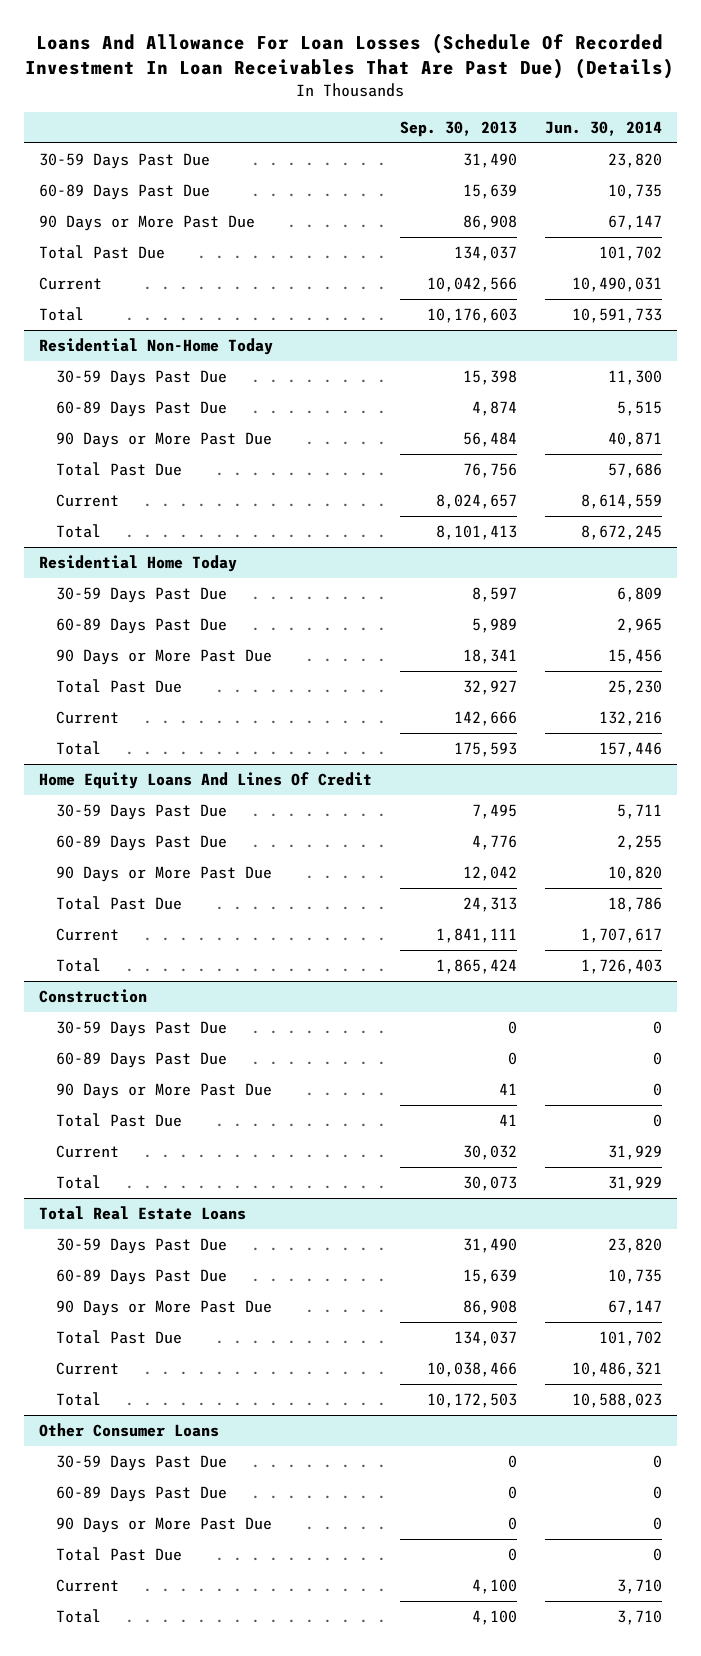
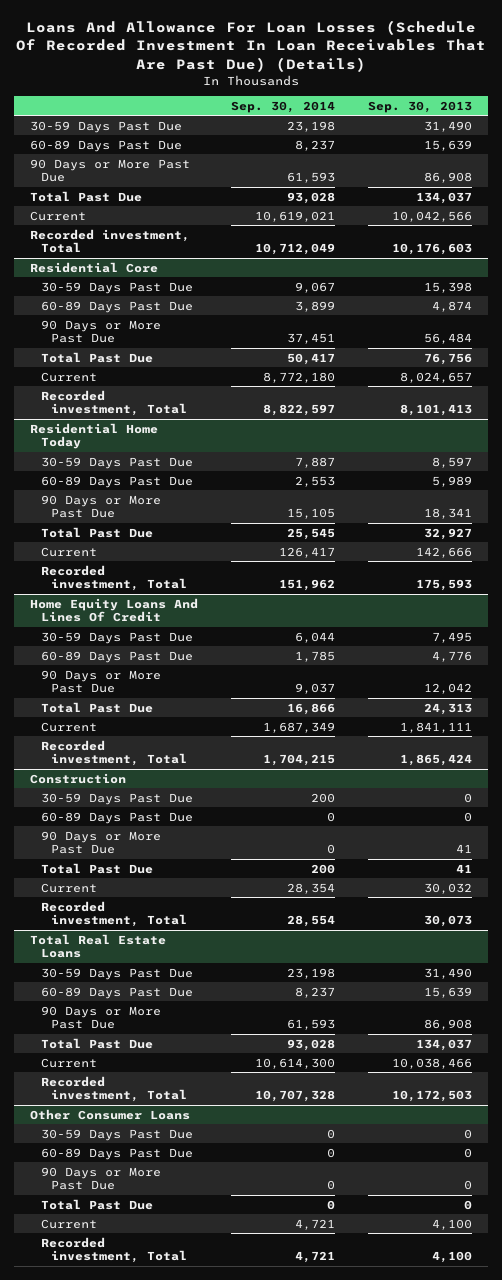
- | Sep. 30, 2013 | Jun. 30, 2014
+ | Sep. 30, 2014 | Sep. 30, 2013
- Total | 10,176,603 | 10,591,733
- Residential Non-Home Today
+ Recorded investment, Total | 10,712,049 | 10,176,603
+ Residential Core
- Total | 8,101,413 | 8,672,245
+ Recorded investment, Total | 8,822,597 | 8,101,413
@ Residential Home Today
- Total | 175,593 | 157,446
+ Recorded investment, Total | 151,962 | 175,593
@ Home Equity Loans And Lines Of Credit
- Total | 1,865,424 | 1,726,403
+ Recorded investment, Total | 1,704,215 | 1,865,424
@ Construction
- Total | 30,073 | 31,929
+ Recorded investment, Total | 28,554 | 30,073
@ Total Real Estate Loans
- Total | 10,172,503 | 10,588,023
+ Recorded investment, Total | 10,707,328 | 10,172,503
@ Other Consumer Loans
- Total | 4,100 | 3,710
+ Recorded investment, Total | 4,721 | 4,100

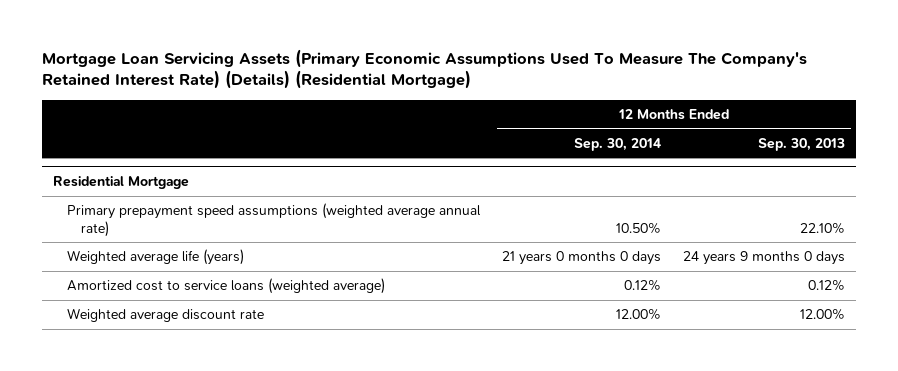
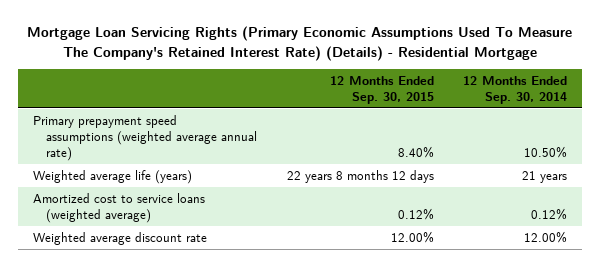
- Mortgage Loan Servicing Assets (Primary Economic Assumptions Used To Measure The Company's Retained Interest Rate) (Details) (Residential Mortgage)
+ Mortgage Loan Servicing Rights (Primary Economic Assumptions Used To Measure The Company's Retained Interest Rate) (Details) - Residential Mortgage
- | 12 Months Ended Sep. 30, 2014 | 12 Months Ended Sep. 30, 2013
+ | 12 Months Ended Sep. 30, 2015 | 12 Months Ended Sep. 30, 2014
- Residential Mortgage
- Weighted average life (years) | 21 years 0 months 0 days | 24 years 9 months 0 days
+ Weighted average life (years) | 22 years 8 months 12 days | 21 years

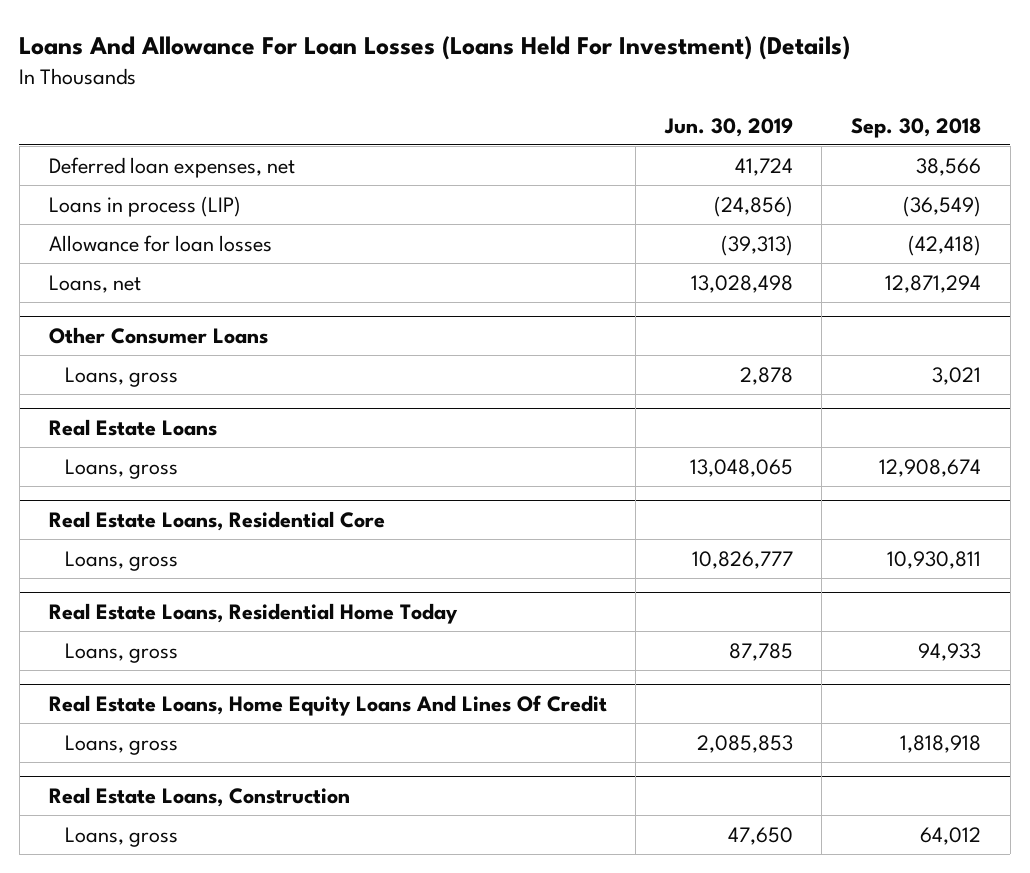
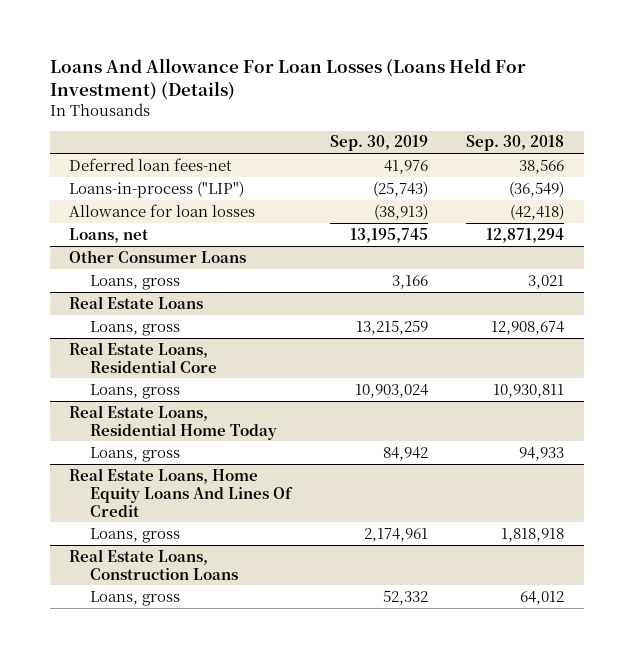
- | Jun. 30, 2019 | Sep. 30, 2018
+ | Sep. 30, 2019 | Sep. 30, 2018
- Deferred loan expenses, net | 41,724 | 38,566
- Loans in process (LIP) | (24,856) | (36,549)
+ Deferred loan fees-net | 41,976 | 38,566
+ Loans-in-process ("LIP") | (25,743) | (36,549)
- Real Estate Loans, Construction
+ Real Estate Loans, Construction Loans

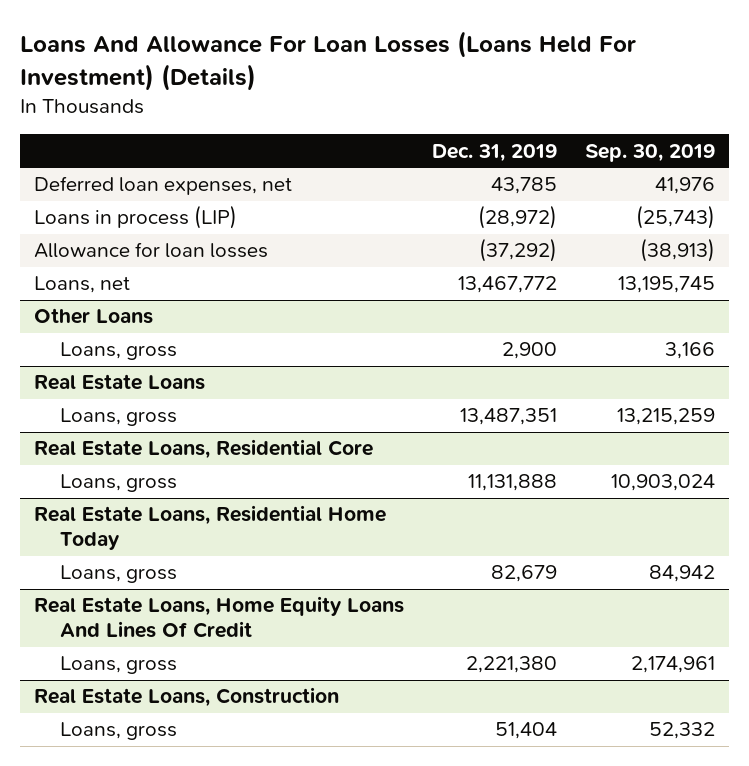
- | Sep. 30, 2019 | Sep. 30, 2018
+ | Dec. 31, 2019 | Sep. 30, 2019
- Deferred loan fees-net | 41,976 | 38,566
- Loans-in-process ("LIP") | (25,743) | (36,549)
+ Deferred loan expenses, net | 43,785 | 41,976
+ Loans in process (LIP) | (28,972) | (25,743)
- Other Consumer Loans
+ Other Loans
- Real Estate Loans, Construction Loans
+ Real Estate Loans, Construction

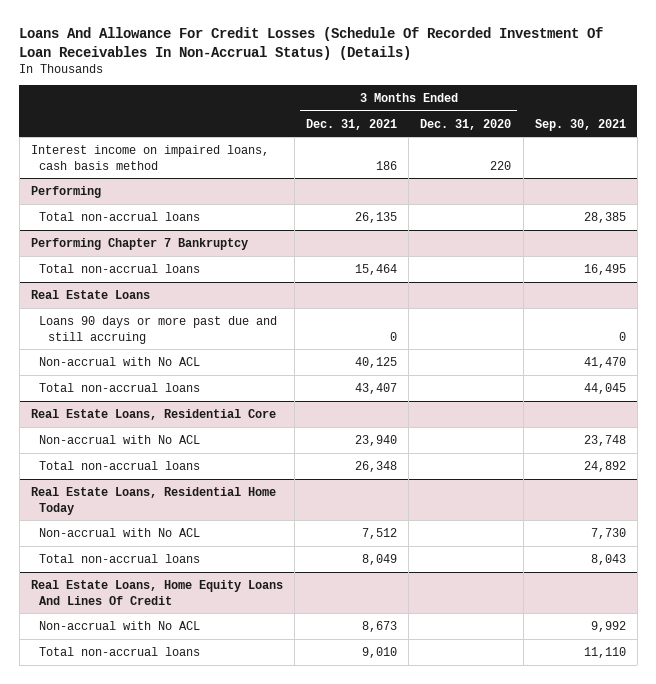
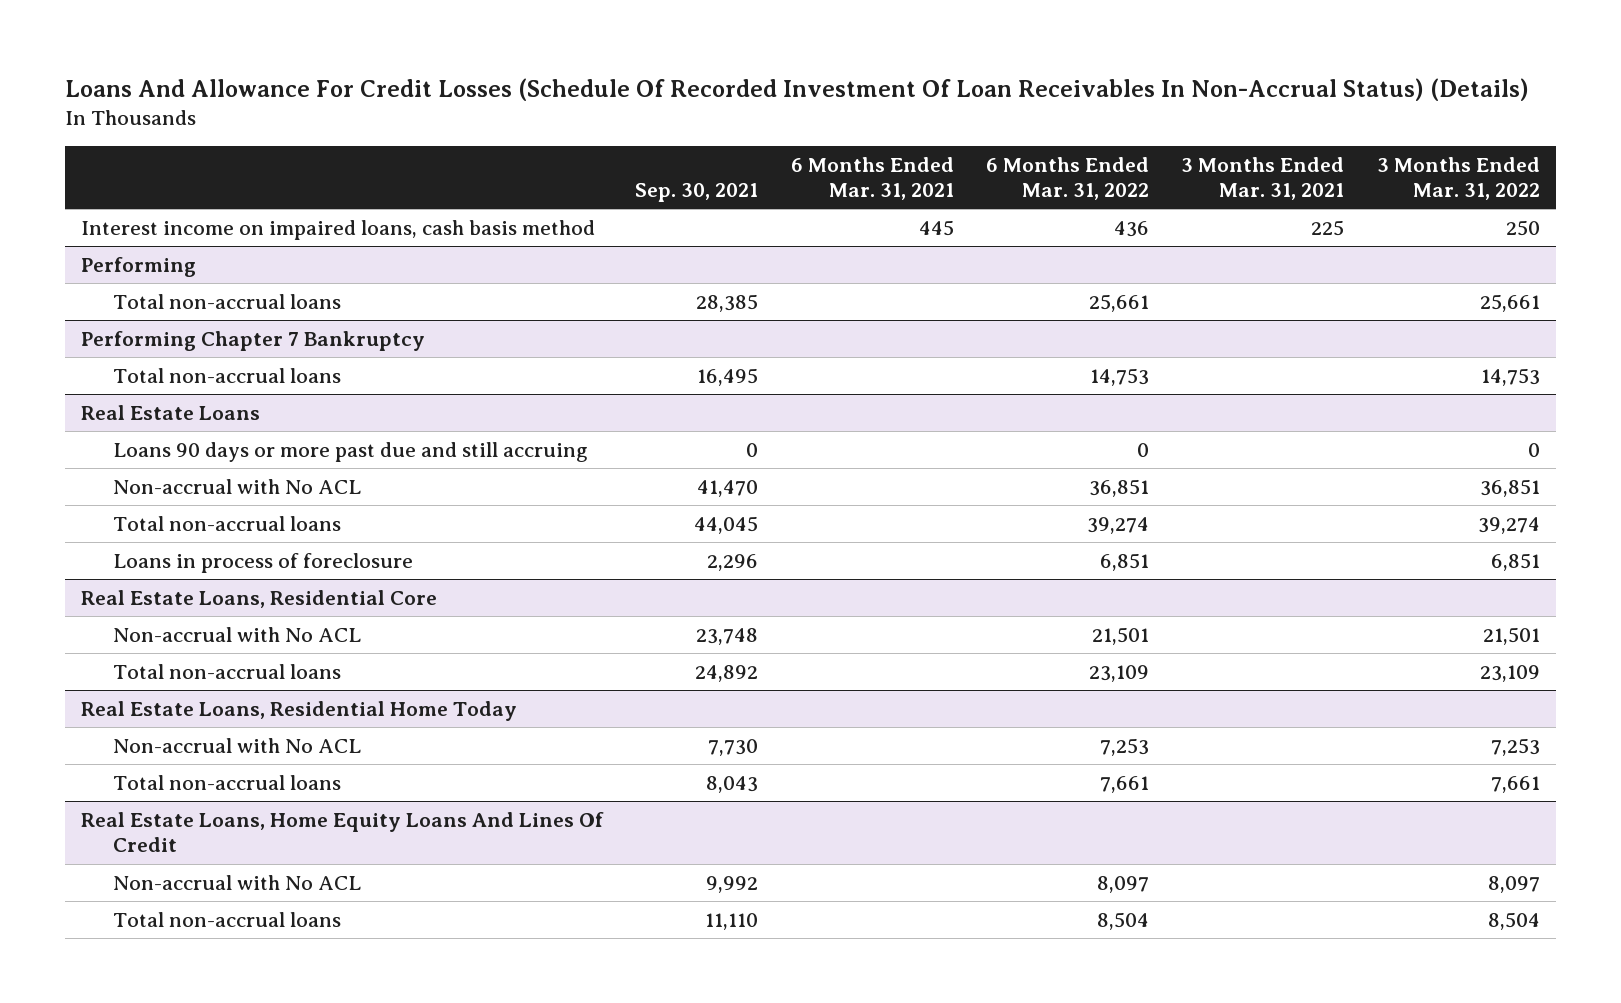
- | 3 Months Ended Dec. 31, 2021 | 3 Months Ended Dec. 31, 2020 | Sep. 30, 2021
+ | Sep. 30, 2021 | 6 Months Ended Mar. 31, 2021 | 6 Months Ended Mar. 31, 2022 | 3 Months Ended Mar. 31, 2021 | 3 Months Ended Mar. 31, 2022
@ Real Estate Loans
+ Loans in process of foreclosure | 2,296 | | 6,851 | | 6,851

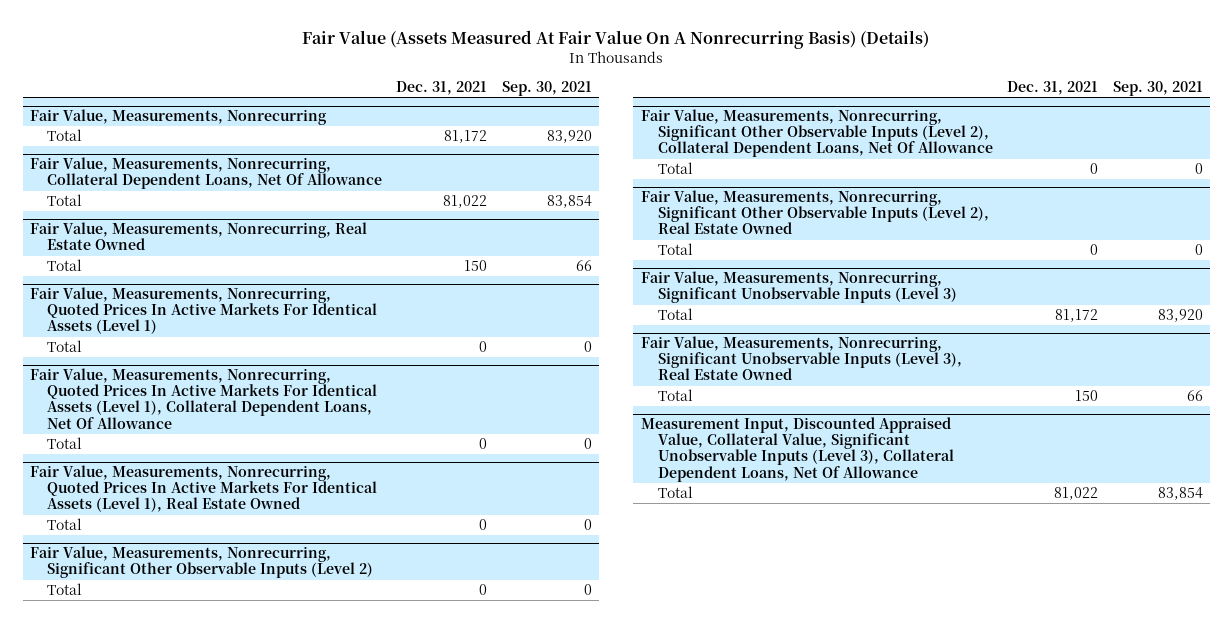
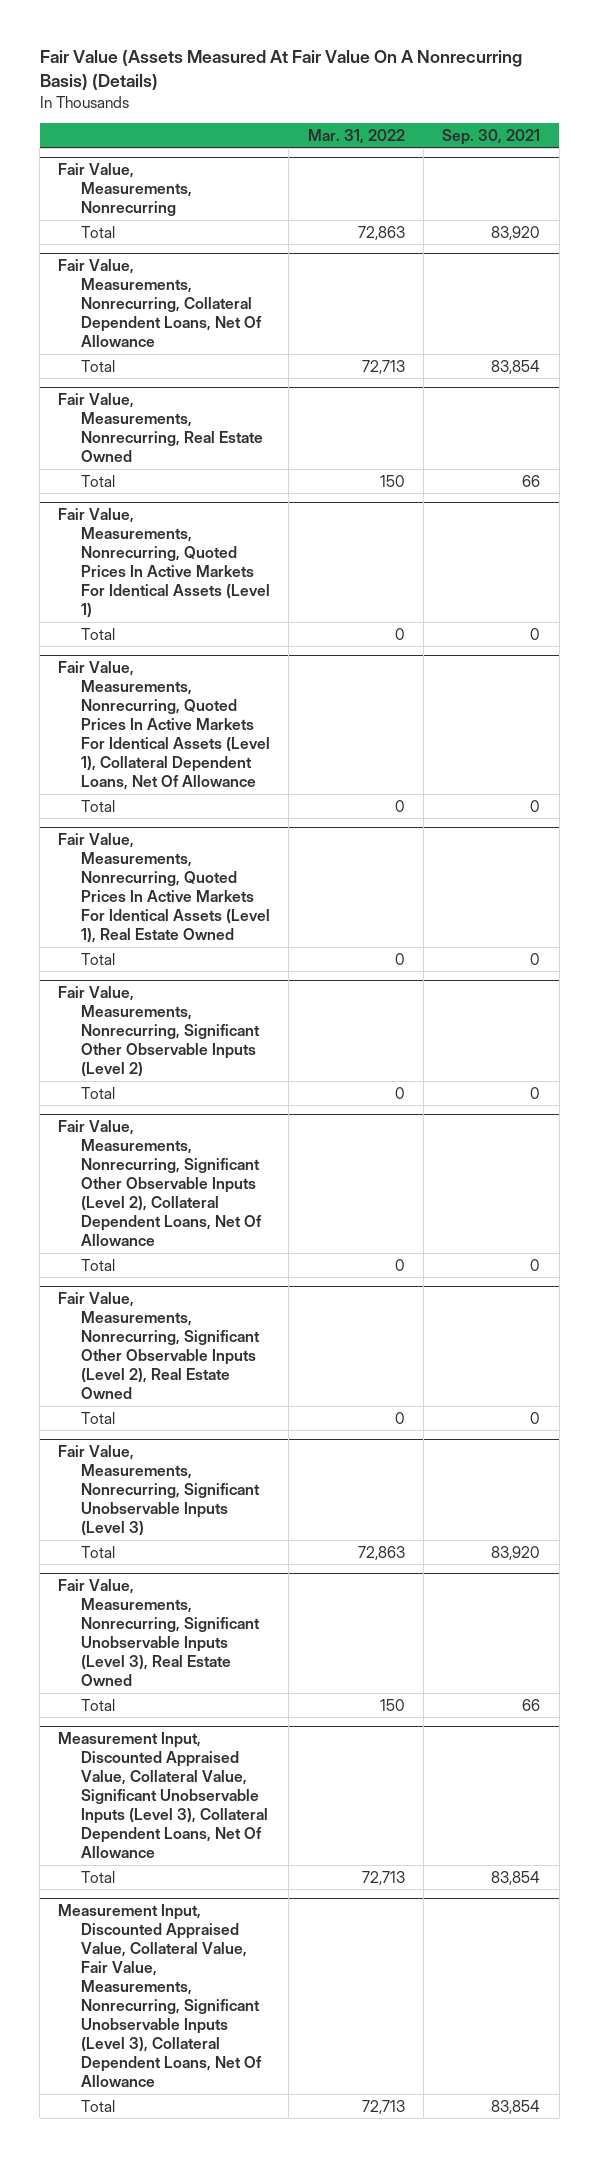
- | Dec. 31, 2021 | Sep. 30, 2021
+ | Mar. 31, 2022 | Sep. 30, 2021
+ Measurement Input, Discounted Appraised Value, Collateral Value, Fair Value, Measurements, Nonrecurring, Significant Unobservable Inputs (Level 3), Collateral Dependent Loans, Net Of Allowance
+ Total | 72,713 | 83,854

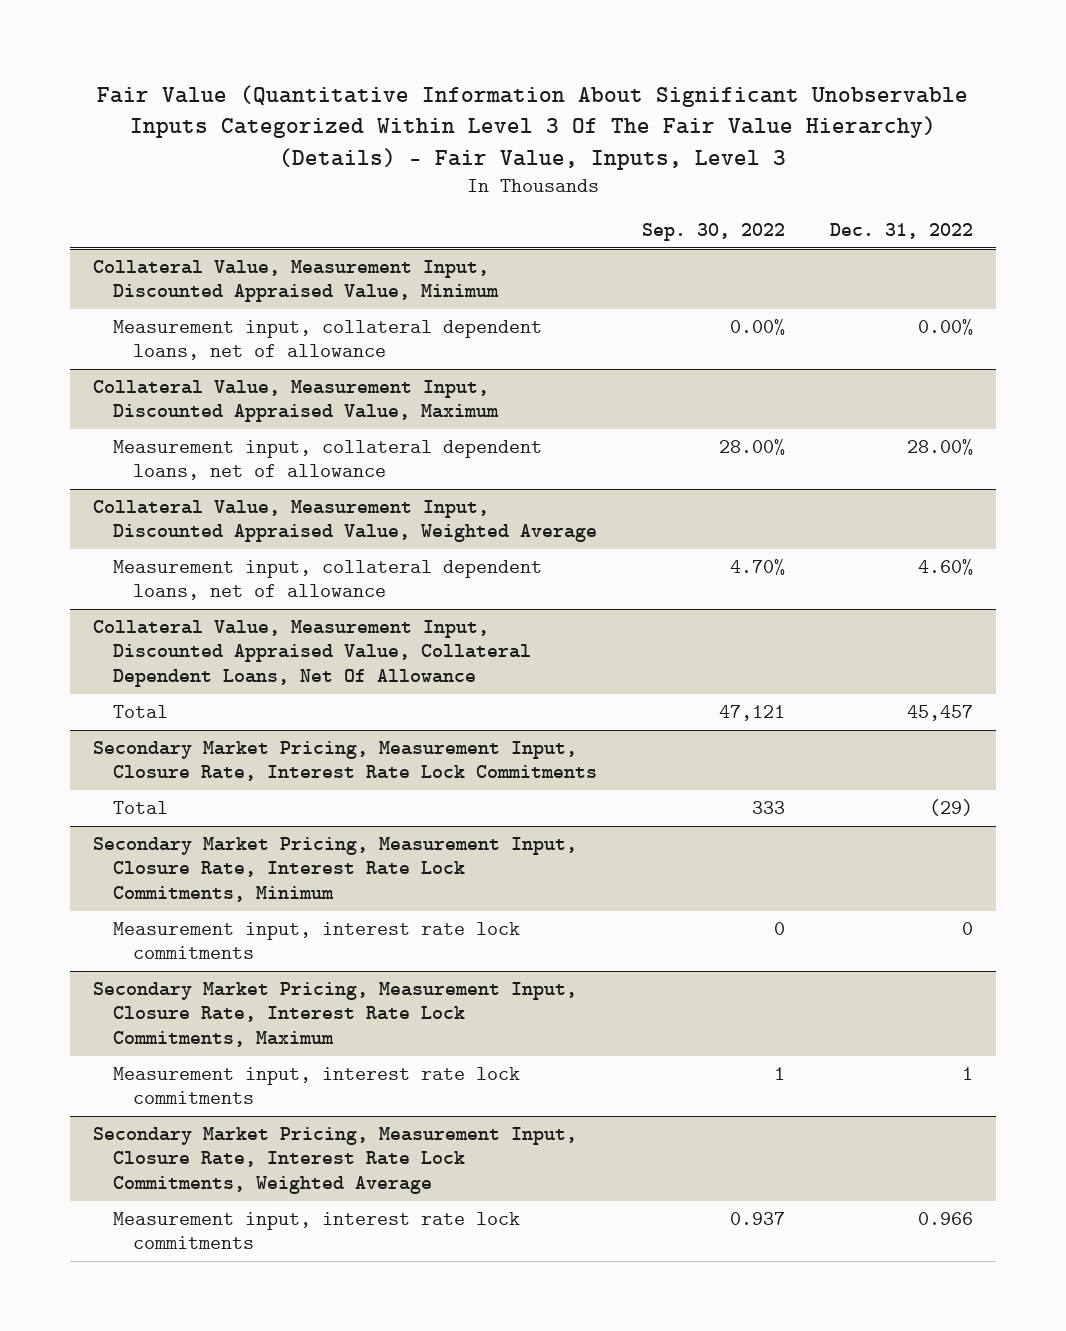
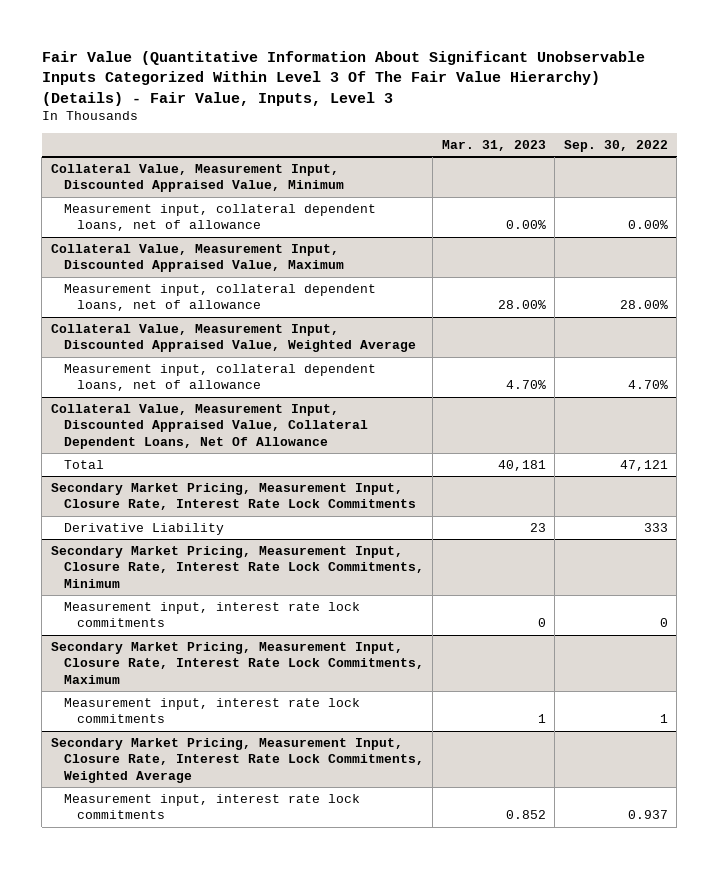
- | Sep. 30, 2022 | Dec. 31, 2022
+ | Mar. 31, 2023 | Sep. 30, 2022
@ Secondary Market Pricing, Measurement Input, Closure Rate, Interest Rate Lock Commitments
- Total | 333 | (29)
+ Derivative Liability | 23 | 333

